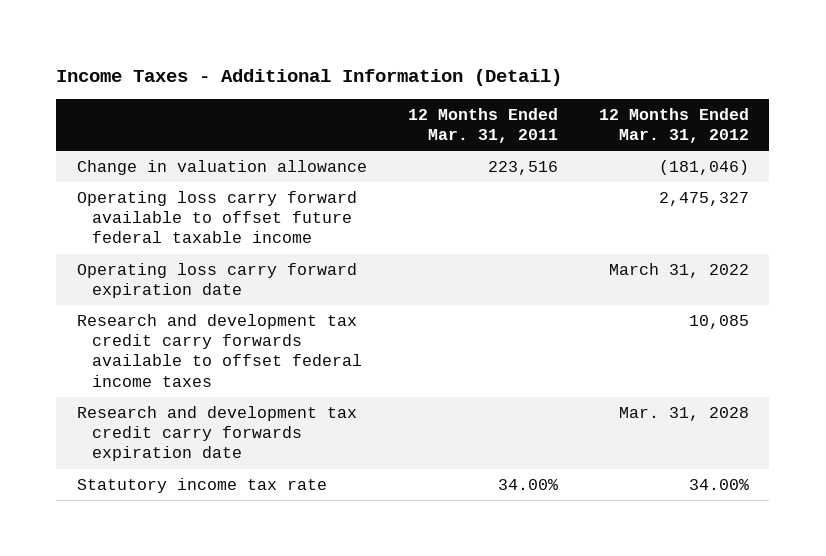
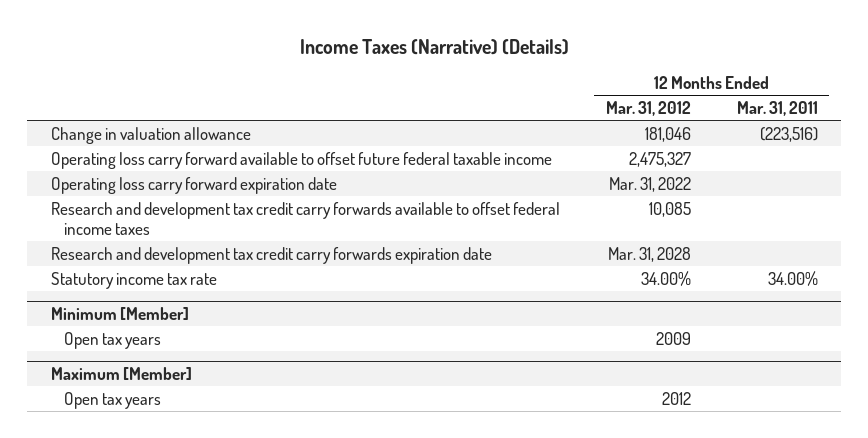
- Income Taxes - Additional Information (Detail)
+ Income Taxes (Narrative) (Details)
- | 12 Months Ended Mar. 31, 2011 | 12 Months Ended Mar. 31, 2012
+ | 12 Months Ended Mar. 31, 2012 | 12 Months Ended Mar. 31, 2011
- Change in valuation allowance | 223,516 | (181,046)
+ Change in valuation allowance | 181,046 | (223,516)
- Operating loss carry forward expiration date | | March 31, 2022
+ Operating loss carry forward expiration date | Mar. 31, 2022 |
+ Minimum [Member]
+ Open tax years | 2009 |
+ Maximum [Member]
+ Open tax years | 2012 |

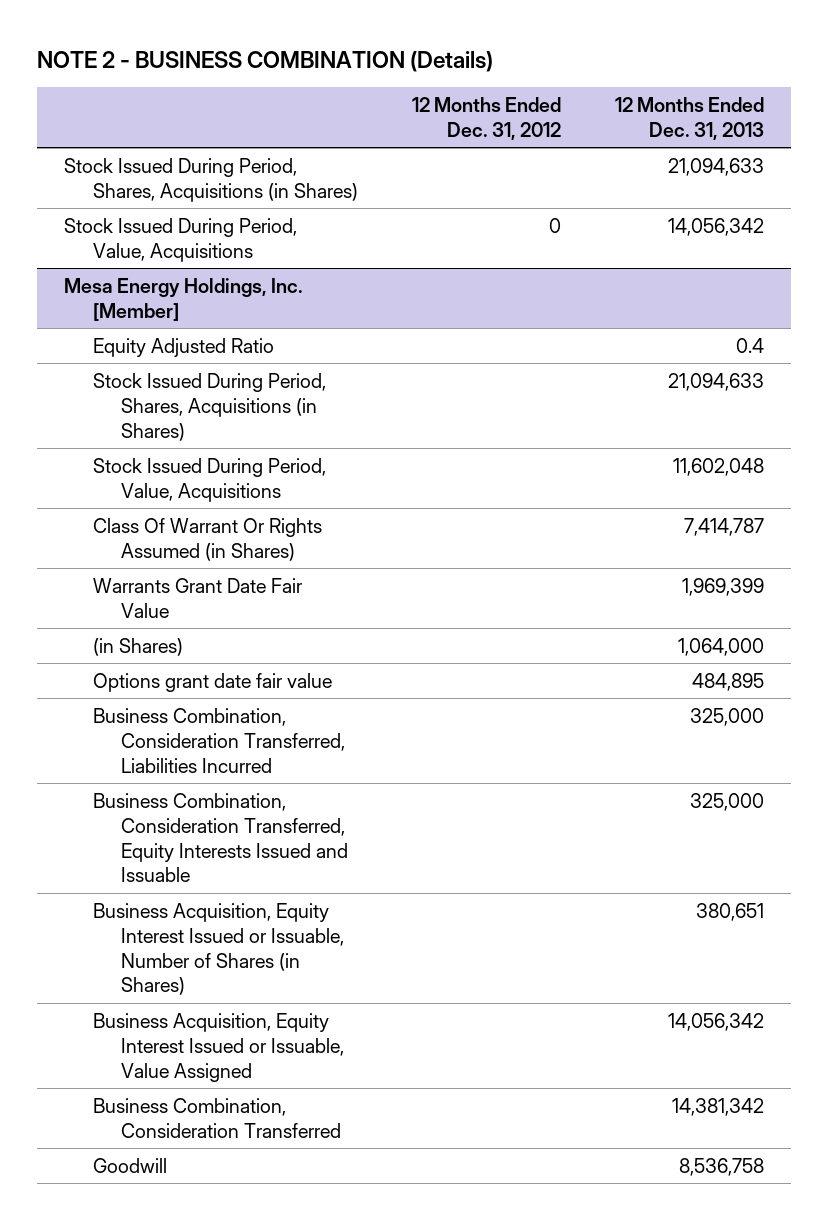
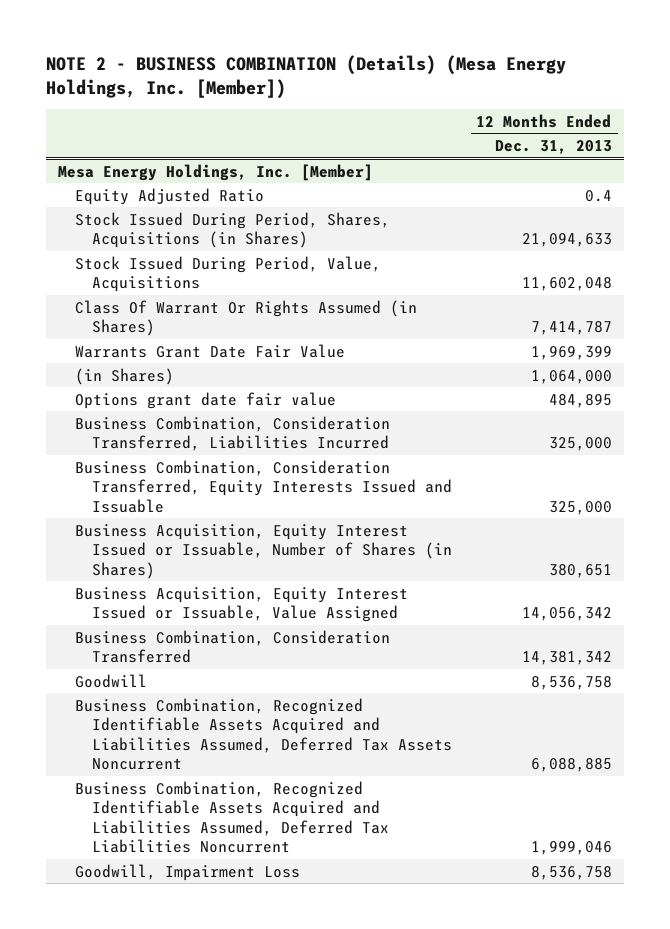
- NOTE 2 - BUSINESS COMBINATION (Details)
+ NOTE 2 - BUSINESS COMBINATION (Details) (Mesa Energy Holdings, Inc. [Member])
- | 12 Months Ended Dec. 31, 2012 | 12 Months Ended Dec. 31, 2013
+ | 12 Months Ended Dec. 31, 2013
- Stock Issued During Period, Shares, Acquisitions (in Shares) | | 21,094,633
- Stock Issued During Period, Value, Acquisitions | 0 | 14,056,342
@ Mesa Energy Holdings, Inc. [Member]
+ Business Combination, Recognized Identifiable Assets Acquired and Liabilities Assumed, Deferred Tax Assets Noncurrent | 6,088,885
+ Business Combination, Recognized Identifiable Assets Acquired and Liabilities Assumed, Deferred Tax Liabilities Noncurrent | 1,999,046
+ Goodwill, Impairment Loss | 8,536,758

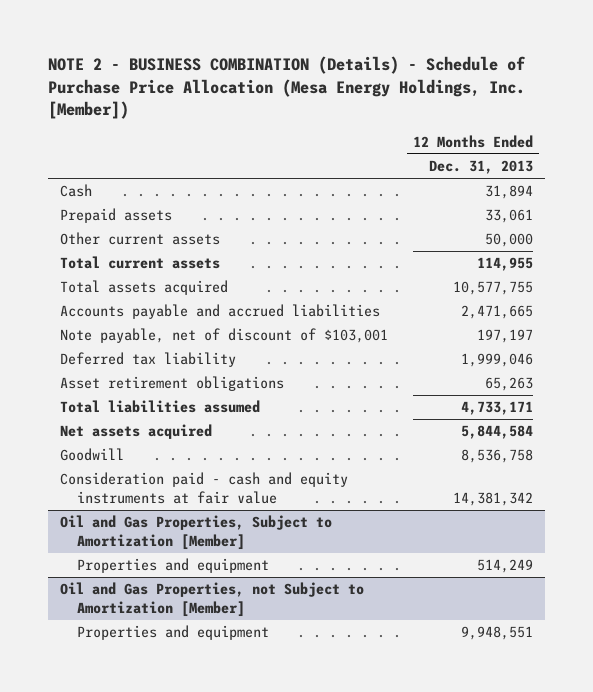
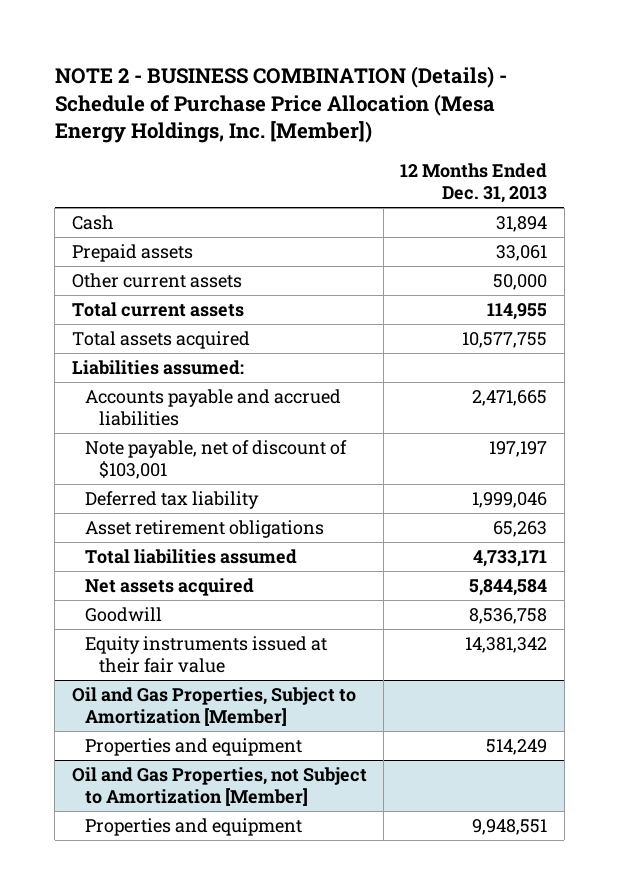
+ Liabilities assumed:
- Consideration paid - cash and equity instruments at fair value | 14,381,342
+ Equity instruments issued at their fair value | 14,381,342

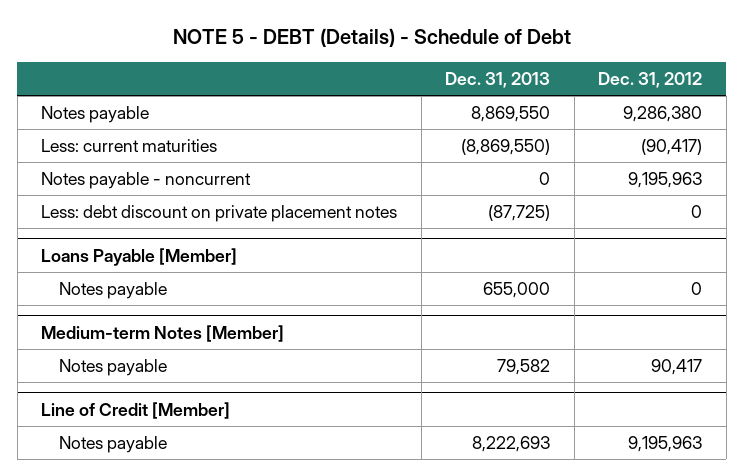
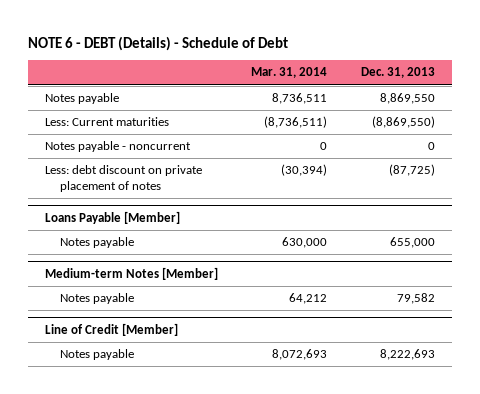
- NOTE 5 - DEBT (Details) - Schedule of Debt
+ NOTE 6 - DEBT (Details) - Schedule of Debt
- | Dec. 31, 2013 | Dec. 31, 2012
+ | Mar. 31, 2014 | Dec. 31, 2013
- Less: current maturities | (8,869,550) | (90,417)
+ Less: Current maturities | (8,736,511) | (8,869,550)
- Less: debt discount on private placement notes | (87,725) | 0
+ Less: debt discount on private placement of notes | (30,394) | (87,725)

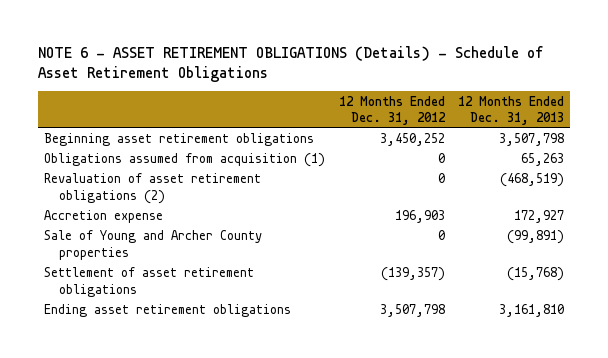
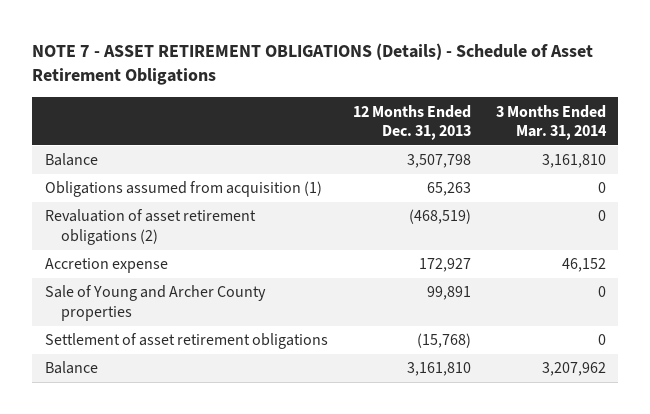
- NOTE 6 - ASSET RETIREMENT OBLIGATIONS (Details) - Schedule of Asset Retirement Obligations
+ NOTE 7 - ASSET RETIREMENT OBLIGATIONS (Details) - Schedule of Asset Retirement Obligations
- | 12 Months Ended Dec. 31, 2012 | 12 Months Ended Dec. 31, 2013
+ | 12 Months Ended Dec. 31, 2013 | 3 Months Ended Mar. 31, 2014
- Beginning asset retirement obligations | 3,450,252 | 3,507,798
+ Balance | 3,507,798 | 3,161,810
- Sale of Young and Archer County properties | 0 | (99,891)
+ Sale of Young and Archer County properties | 99,891 | 0
- Ending asset retirement obligations | 3,507,798 | 3,161,810
+ Balance | 3,161,810 | 3,207,962

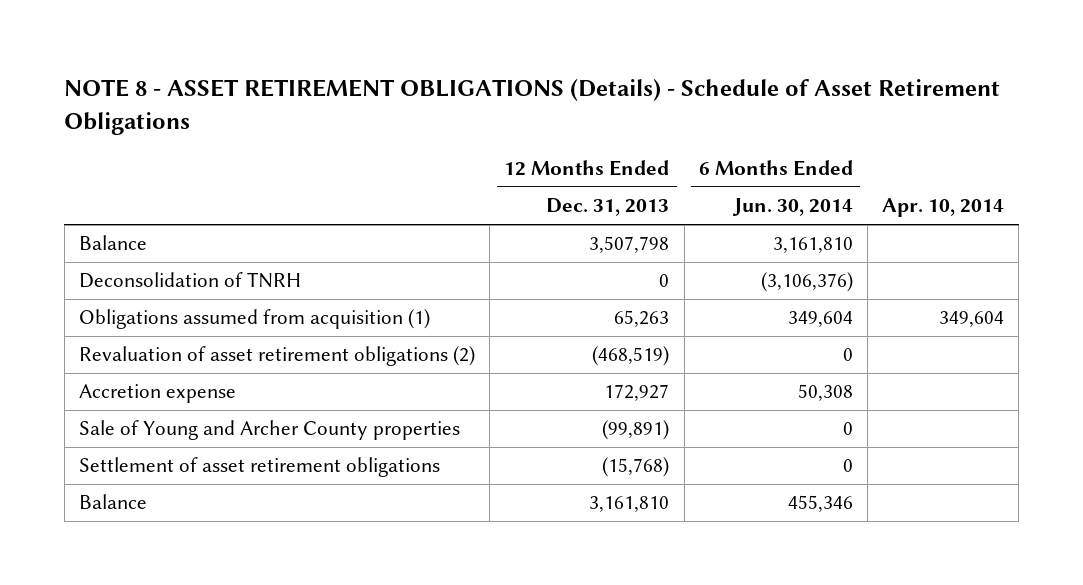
- NOTE 7 - ASSET RETIREMENT OBLIGATIONS (Details) - Schedule of Asset Retirement Obligations
+ NOTE 8 - ASSET RETIREMENT OBLIGATIONS (Details) - Schedule of Asset Retirement Obligations
- | 12 Months Ended Dec. 31, 2013 | 3 Months Ended Mar. 31, 2014
+ | 12 Months Ended Dec. 31, 2013 | 6 Months Ended Jun. 30, 2014 | Apr. 10, 2014
+ Deconsolidation of TNRH | 0 | (3,106,376) |
- Sale of Young and Archer County properties | 99,891 | 0
+ Sale of Young and Archer County properties | (99,891) | 0 |

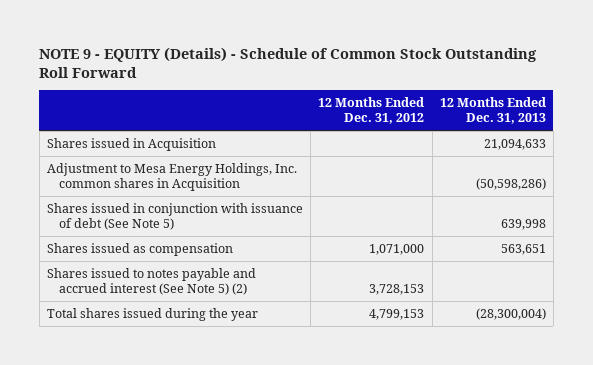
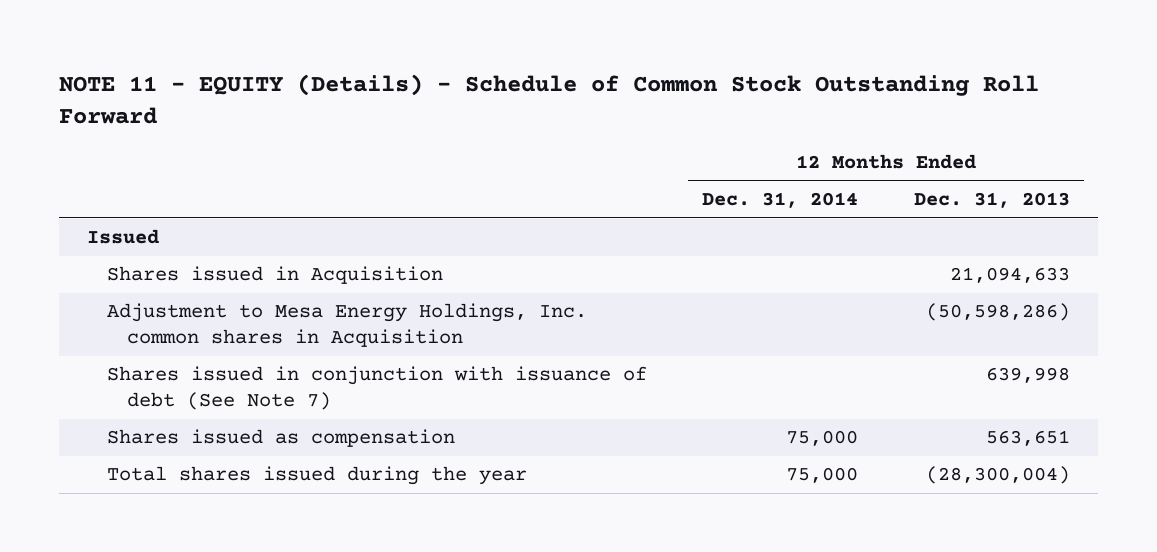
- NOTE 9 - EQUITY (Details) - Schedule of Common Stock Outstanding Roll Forward
+ NOTE 11 - EQUITY (Details) - Schedule of Common Stock Outstanding Roll Forward
- | 12 Months Ended Dec. 31, 2012 | 12 Months Ended Dec. 31, 2013
+ | 12 Months Ended Dec. 31, 2014 | 12 Months Ended Dec. 31, 2013
+ Issued
- Shares issued in conjunction with issuance of debt (See Note 5) | | 639,998
+ Shares issued in conjunction with issuance of debt (See Note 7) | | 639,998
- Shares issued to notes payable and accrued interest (See Note 5) (2) | 3,728,153 |

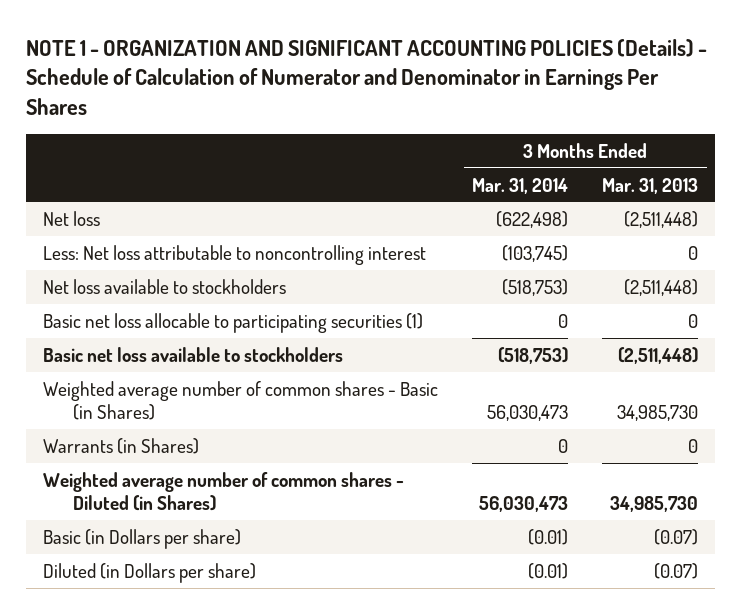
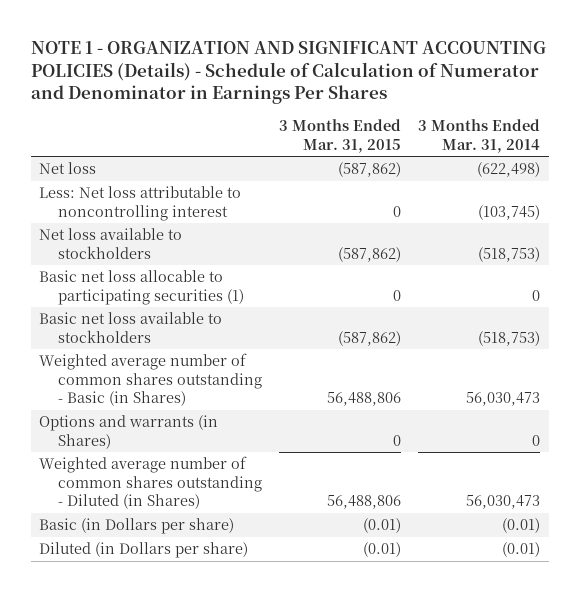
- | 3 Months Ended Mar. 31, 2014 | 3 Months Ended Mar. 31, 2013
+ | 3 Months Ended Mar. 31, 2015 | 3 Months Ended Mar. 31, 2014
- Weighted average number of common shares - Basic (in Shares) | 56,030,473 | 34,985,730
- Warrants (in Shares) | 0 | 0
- Weighted average number of common shares - Diluted (in Shares) | 56,030,473 | 34,985,730
+ Weighted average number of common shares outstanding - Basic (in Shares) | 56,488,806 | 56,030,473
+ Options and warrants (in Shares) | 0 | 0
+ Weighted average number of common shares outstanding - Diluted (in Shares) | 56,488,806 | 56,030,473

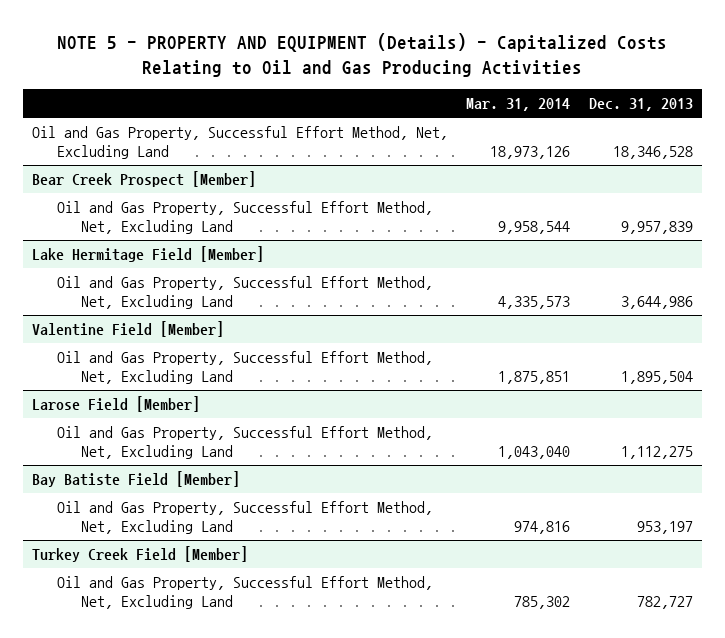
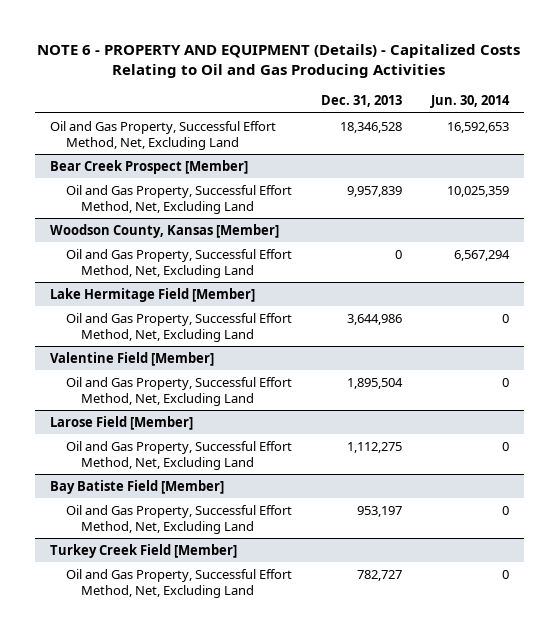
- NOTE 5 - PROPERTY AND EQUIPMENT (Details) - Capitalized Costs Relating to Oil and Gas Producing Activities
+ NOTE 6 - PROPERTY AND EQUIPMENT (Details) - Capitalized Costs Relating to Oil and Gas Producing Activities
- | Mar. 31, 2014 | Dec. 31, 2013
+ | Dec. 31, 2013 | Jun. 30, 2014
+ Woodson County, Kansas [Member]
+ Oil and Gas Property, Successful Effort Method, Net, Excluding Land | 0 | 6,567,294

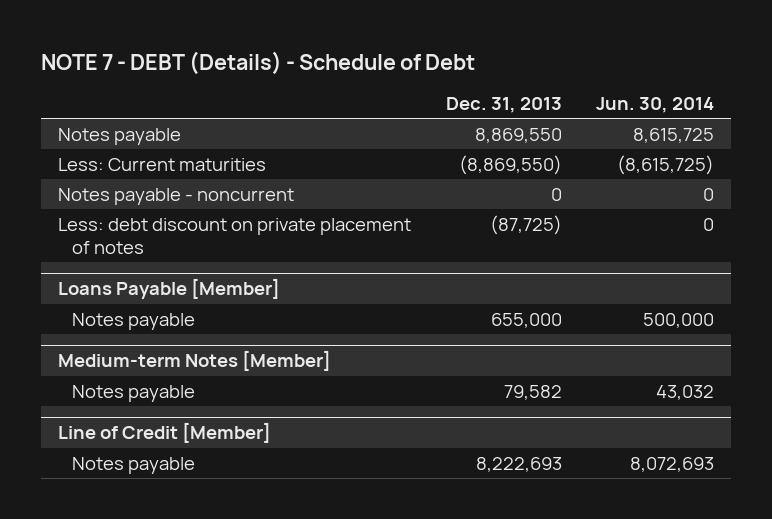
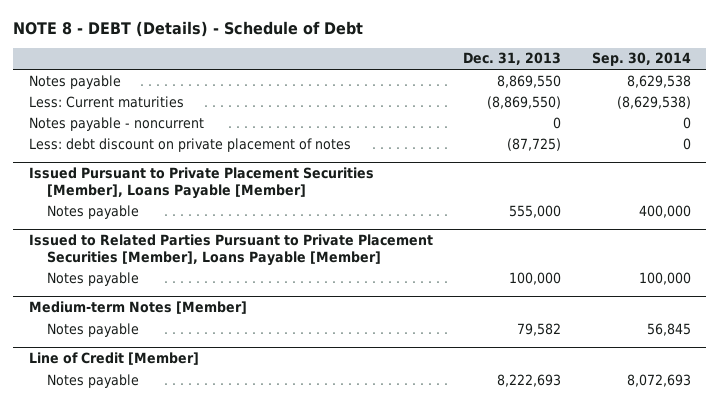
- NOTE 7 - DEBT (Details) - Schedule of Debt
+ NOTE 8 - DEBT (Details) - Schedule of Debt
- | Dec. 31, 2013 | Jun. 30, 2014
+ | Dec. 31, 2013 | Sep. 30, 2014
- Loans Payable [Member]
- Notes payable | 655,000 | 500,000
+ Issued Pursuant to Private Placement Securities [Member], Loans Payable [Member]
+ Notes payable | 555,000 | 400,000
+ Issued to Related Parties Pursuant to Private Placement Securities [Member], Loans Payable [Member]
+ Notes payable | 100,000 | 100,000

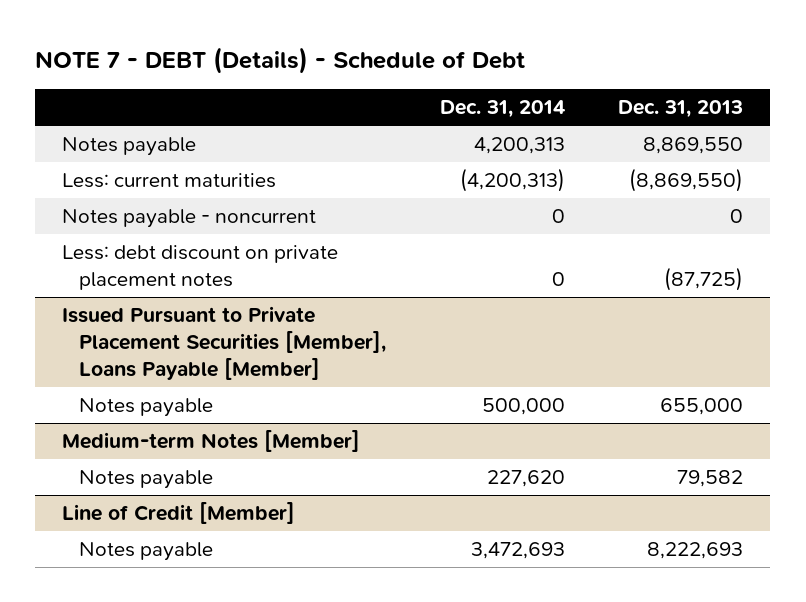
- NOTE 8 - DEBT (Details) - Schedule of Debt
+ NOTE 7 - DEBT (Details) - Schedule of Debt
- | Dec. 31, 2013 | Sep. 30, 2014
+ | Dec. 31, 2014 | Dec. 31, 2013
- Less: Current maturities | (8,869,550) | (8,629,538)
+ Less: current maturities | (4,200,313) | (8,869,550)
- Less: debt discount on private placement of notes | (87,725) | 0
+ Less: debt discount on private placement notes | 0 | (87,725)
@ Issued Pursuant to Private Placement Securities [Member], Loans Payable [Member]
- Notes payable | 555,000 | 400,000
- Issued to Related Parties Pursuant to Private Placement Securities [Member], Loans Payable [Member]
- Notes payable | 100,000 | 100,000
@ Issued Pursuant to Private Placement Securities [Member], Loans Payable [Member]
+ Notes payable | 500,000 | 655,000

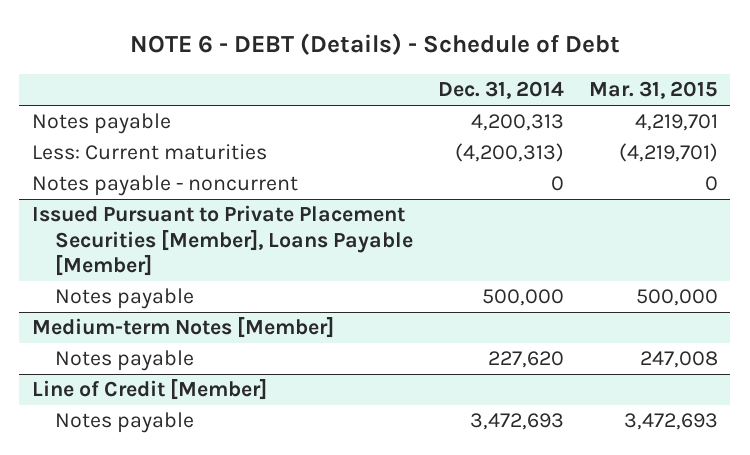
- NOTE 7 - DEBT (Details) - Schedule of Debt
+ NOTE 6 - DEBT (Details) - Schedule of Debt
- | Dec. 31, 2014 | Dec. 31, 2013
+ | Dec. 31, 2014 | Mar. 31, 2015
- Less: current maturities | (4,200,313) | (8,869,550)
+ Less: Current maturities | (4,200,313) | (4,219,701)
- Less: debt discount on private placement notes | 0 | (87,725)

